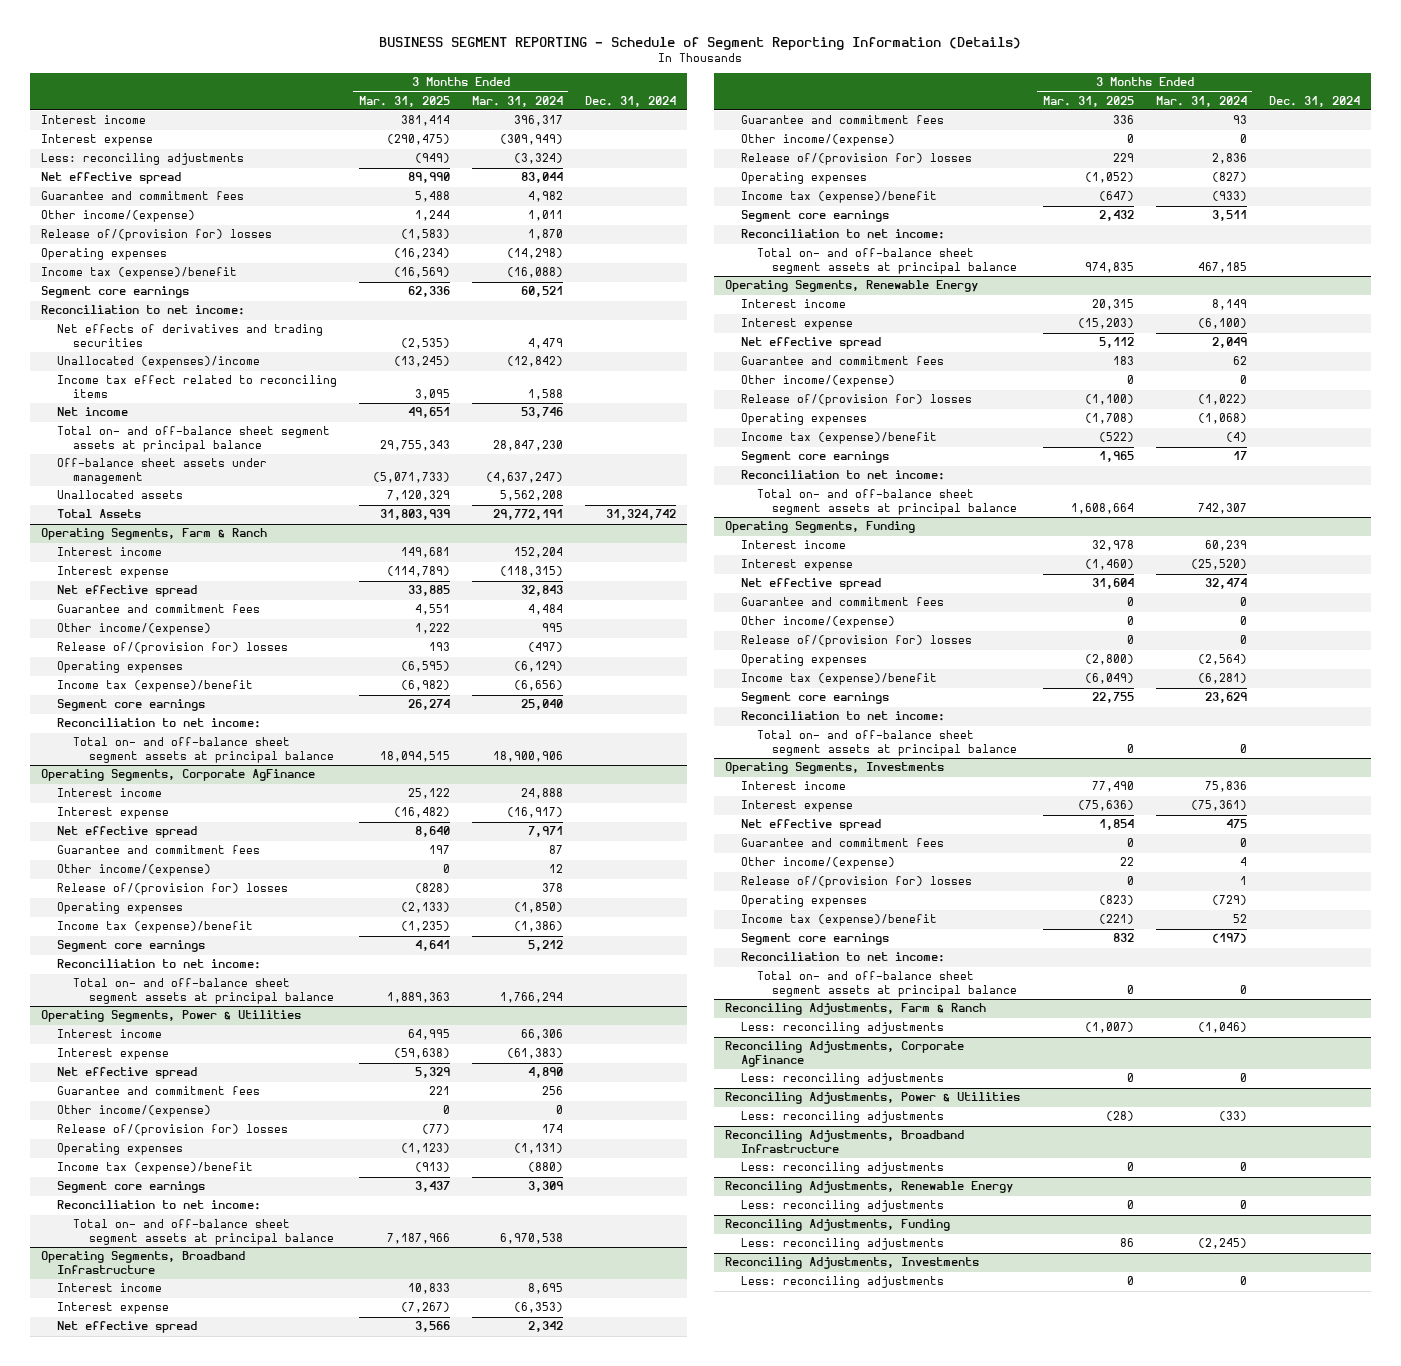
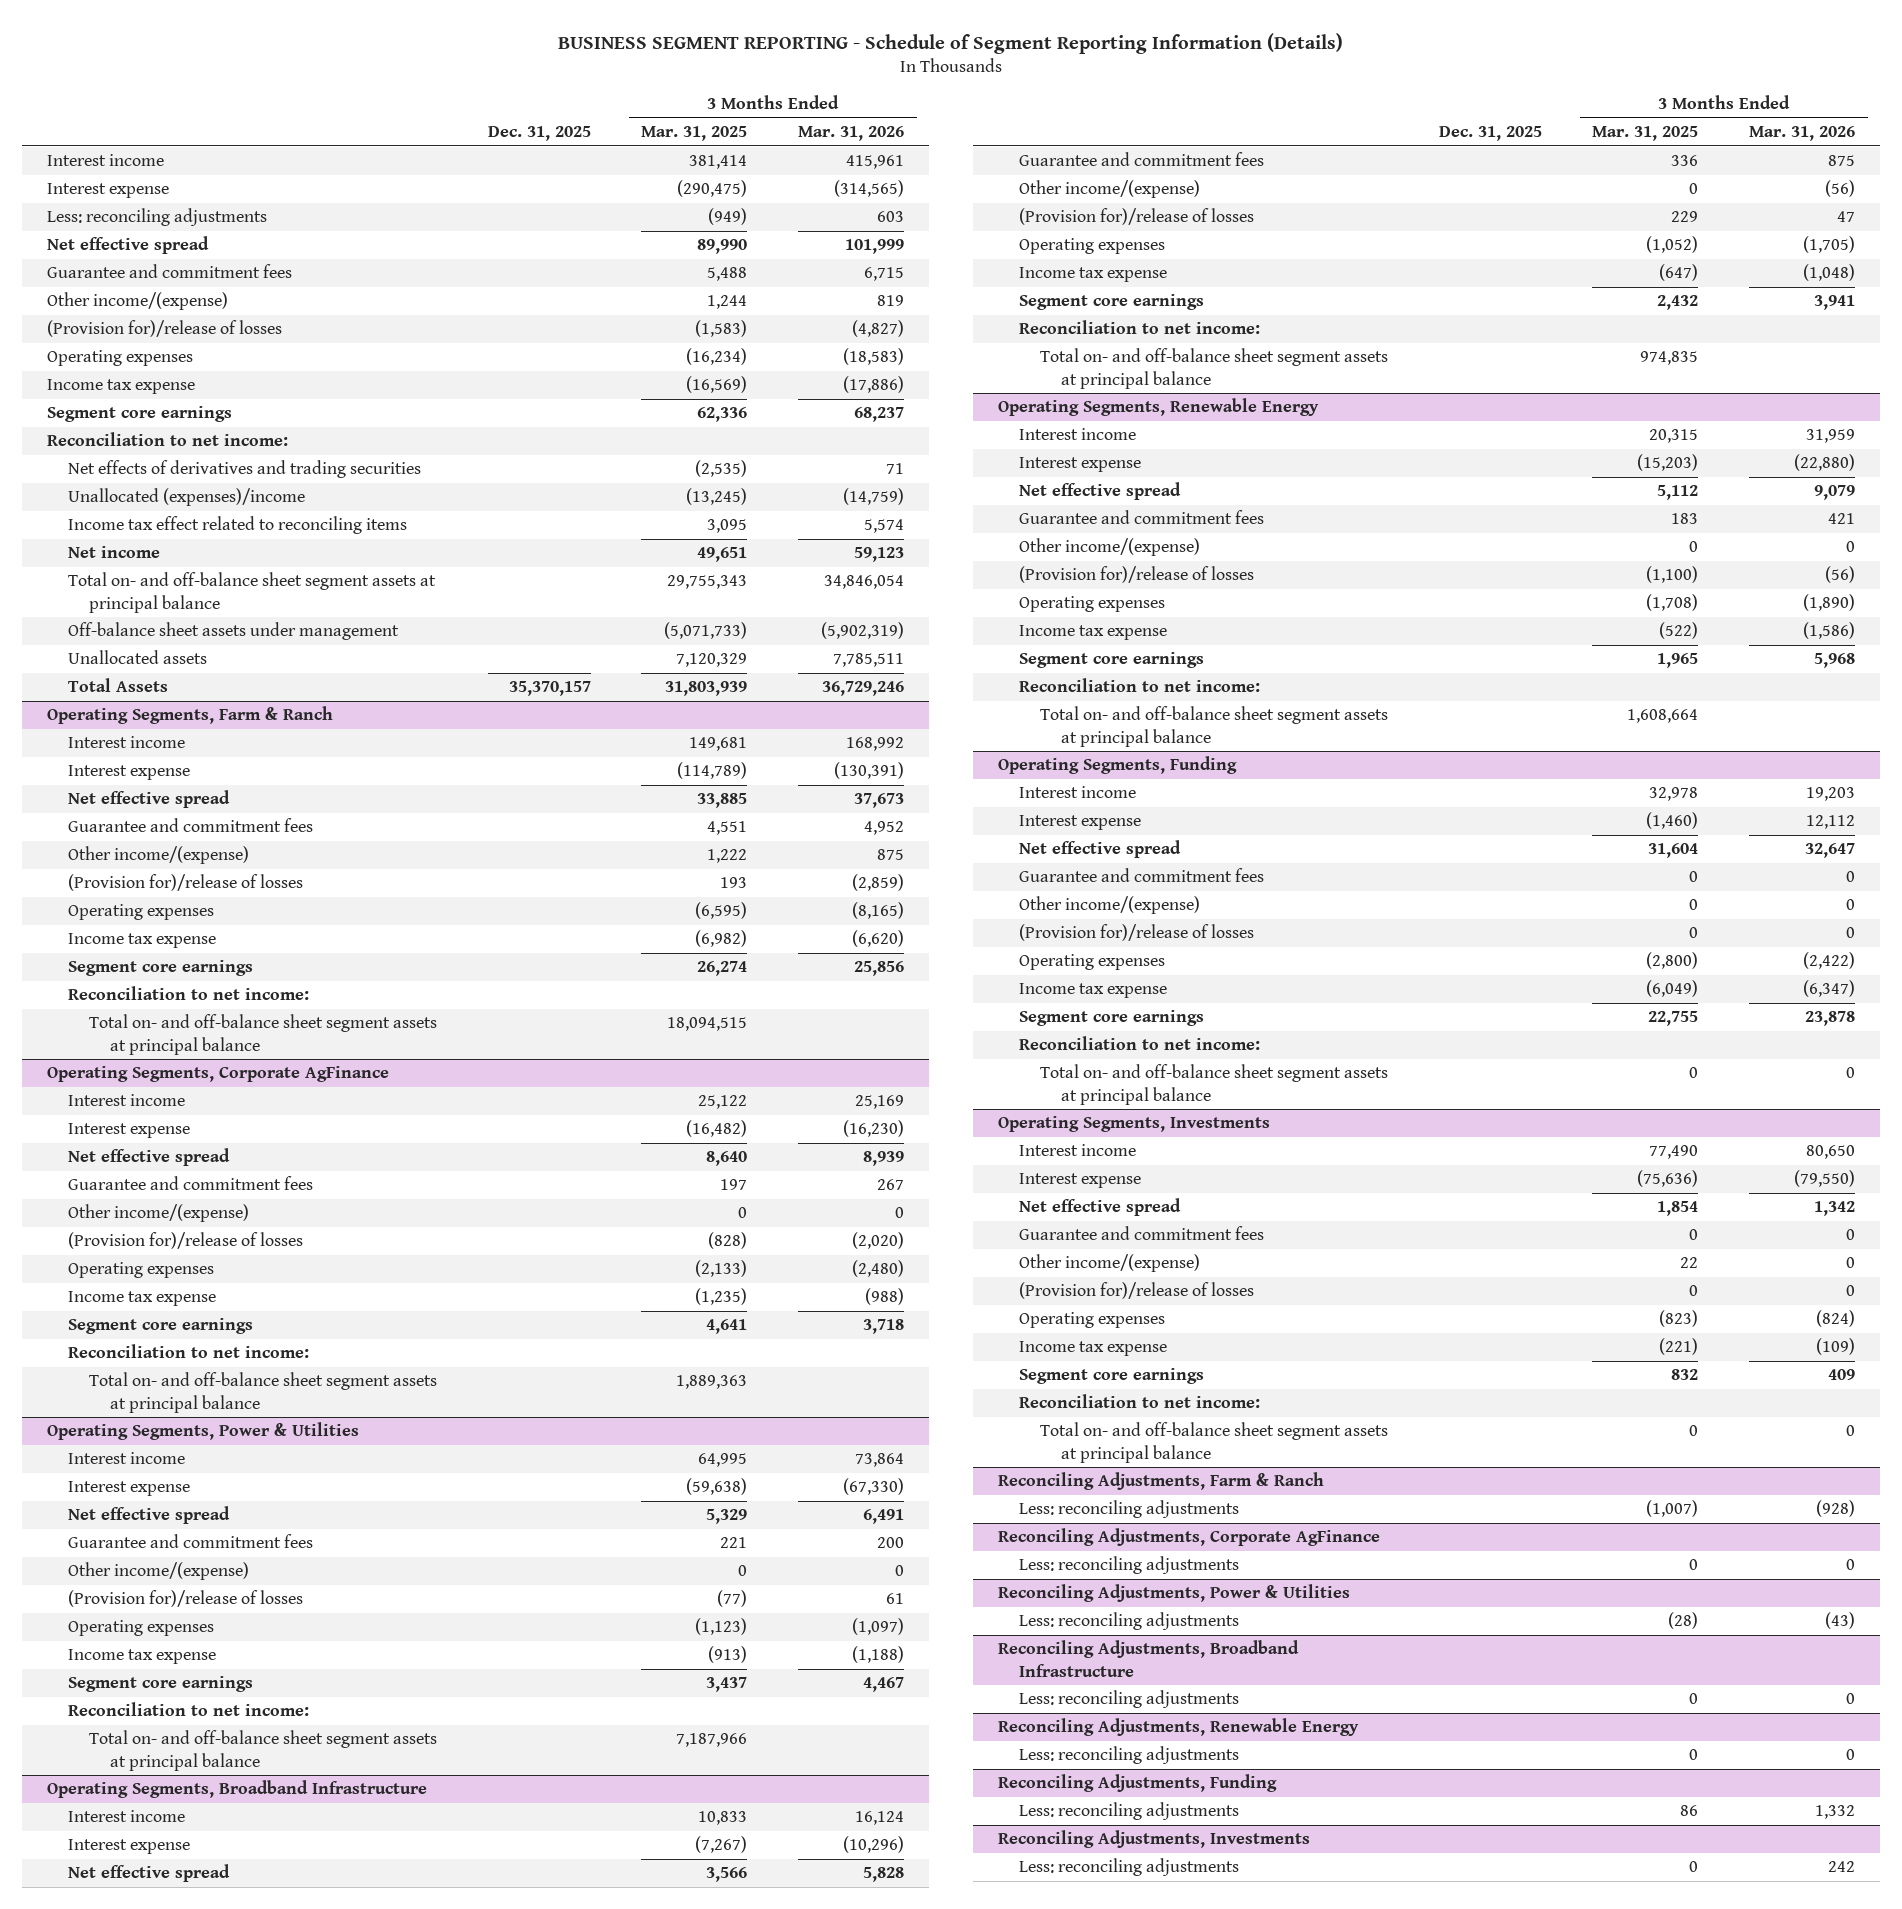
- | 3 Months Ended Mar. 31, 2025 | 3 Months Ended Mar. 31, 2024 | Dec. 31, 2024
+ | Dec. 31, 2025 | 3 Months Ended Mar. 31, 2025 | 3 Months Ended Mar. 31, 2026
- Release of/(provision for) losses | (1,583) | 1,870 |
+ (Provision for)/release of losses | | (1,583) | (4,827)
- Income tax (expense)/benefit | (16,569) | (16,088) |
+ Income tax expense | | (16,569) | (17,886)
@ Operating Segments, Farm & Ranch
- Release of/(provision for) losses | 193 | (497) |
+ (Provision for)/release of losses | | 193 | (2,859)
- Income tax (expense)/benefit | (6,982) | (6,656) |
+ Income tax expense | | (6,982) | (6,620)
@ Operating Segments, Corporate AgFinance
- Release of/(provision for) losses | (828) | 378 |
+ (Provision for)/release of losses | | (828) | (2,020)
- Income tax (expense)/benefit | (1,235) | (1,386) |
+ Income tax expense | | (1,235) | (988)
@ Operating Segments, Power & Utilities
- Release of/(provision for) losses | (77) | 174 |
+ (Provision for)/release of losses | | (77) | 61
- Income tax (expense)/benefit | (913) | (880) |
+ Income tax expense | | (913) | (1,188)
@ Operating Segments, Broadband Infrastructure
- Release of/(provision for) losses | 229 | 2,836 |
+ (Provision for)/release of losses | | 229 | 47
- Income tax (expense)/benefit | (647) | (933) |
+ Income tax expense | | (647) | (1,048)
@ Operating Segments, Renewable Energy
- Release of/(provision for) losses | (1,100) | (1,022) |
+ (Provision for)/release of losses | | (1,100) | (56)
- Income tax (expense)/benefit | (522) | (4) |
+ Income tax expense | | (522) | (1,586)
@ Operating Segments, Funding
- Release of/(provision for) losses | 0 | 0 |
+ (Provision for)/release of losses | | 0 | 0
- Income tax (expense)/benefit | (6,049) | (6,281) |
+ Income tax expense | | (6,049) | (6,347)
@ Operating Segments, Investments
- Release of/(provision for) losses | 0 | 1 |
+ (Provision for)/release of losses | | 0 | 0
- Income tax (expense)/benefit | (221) | 52 |
+ Income tax expense | | (221) | (109)

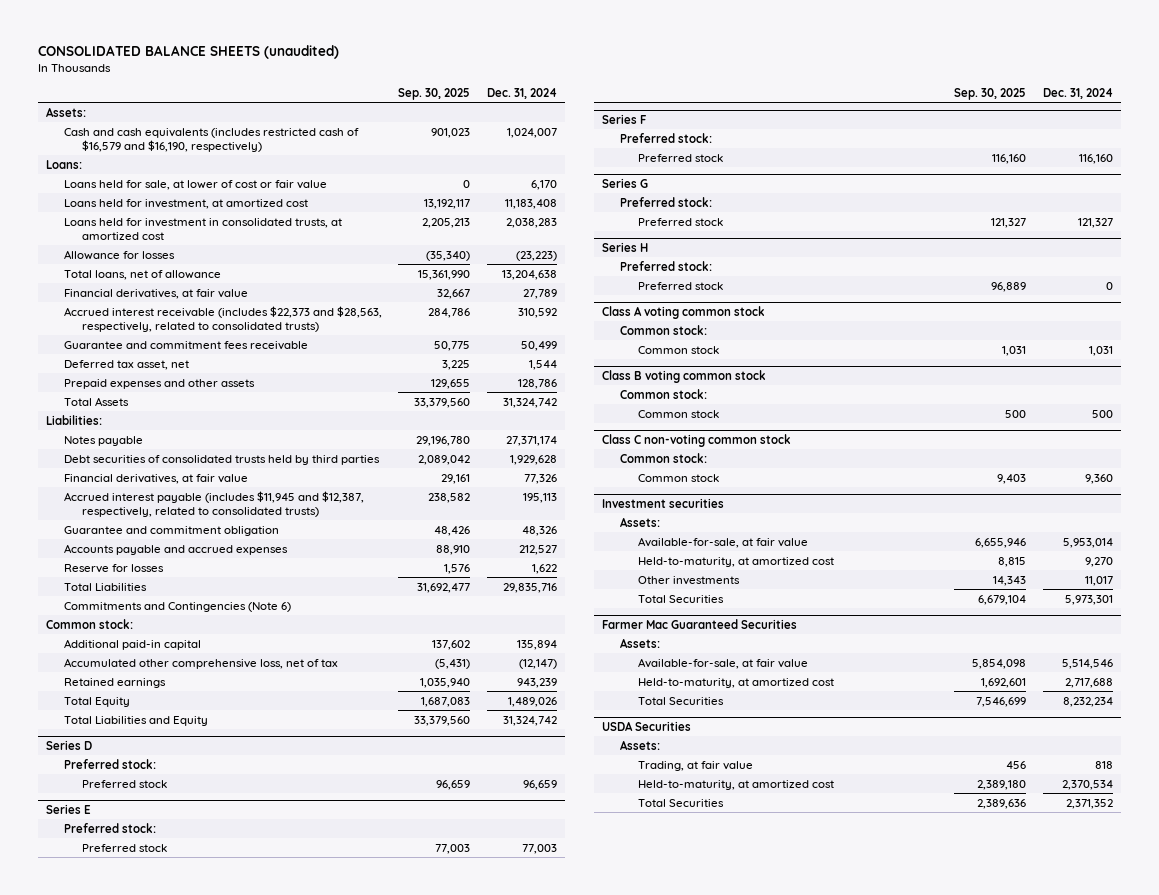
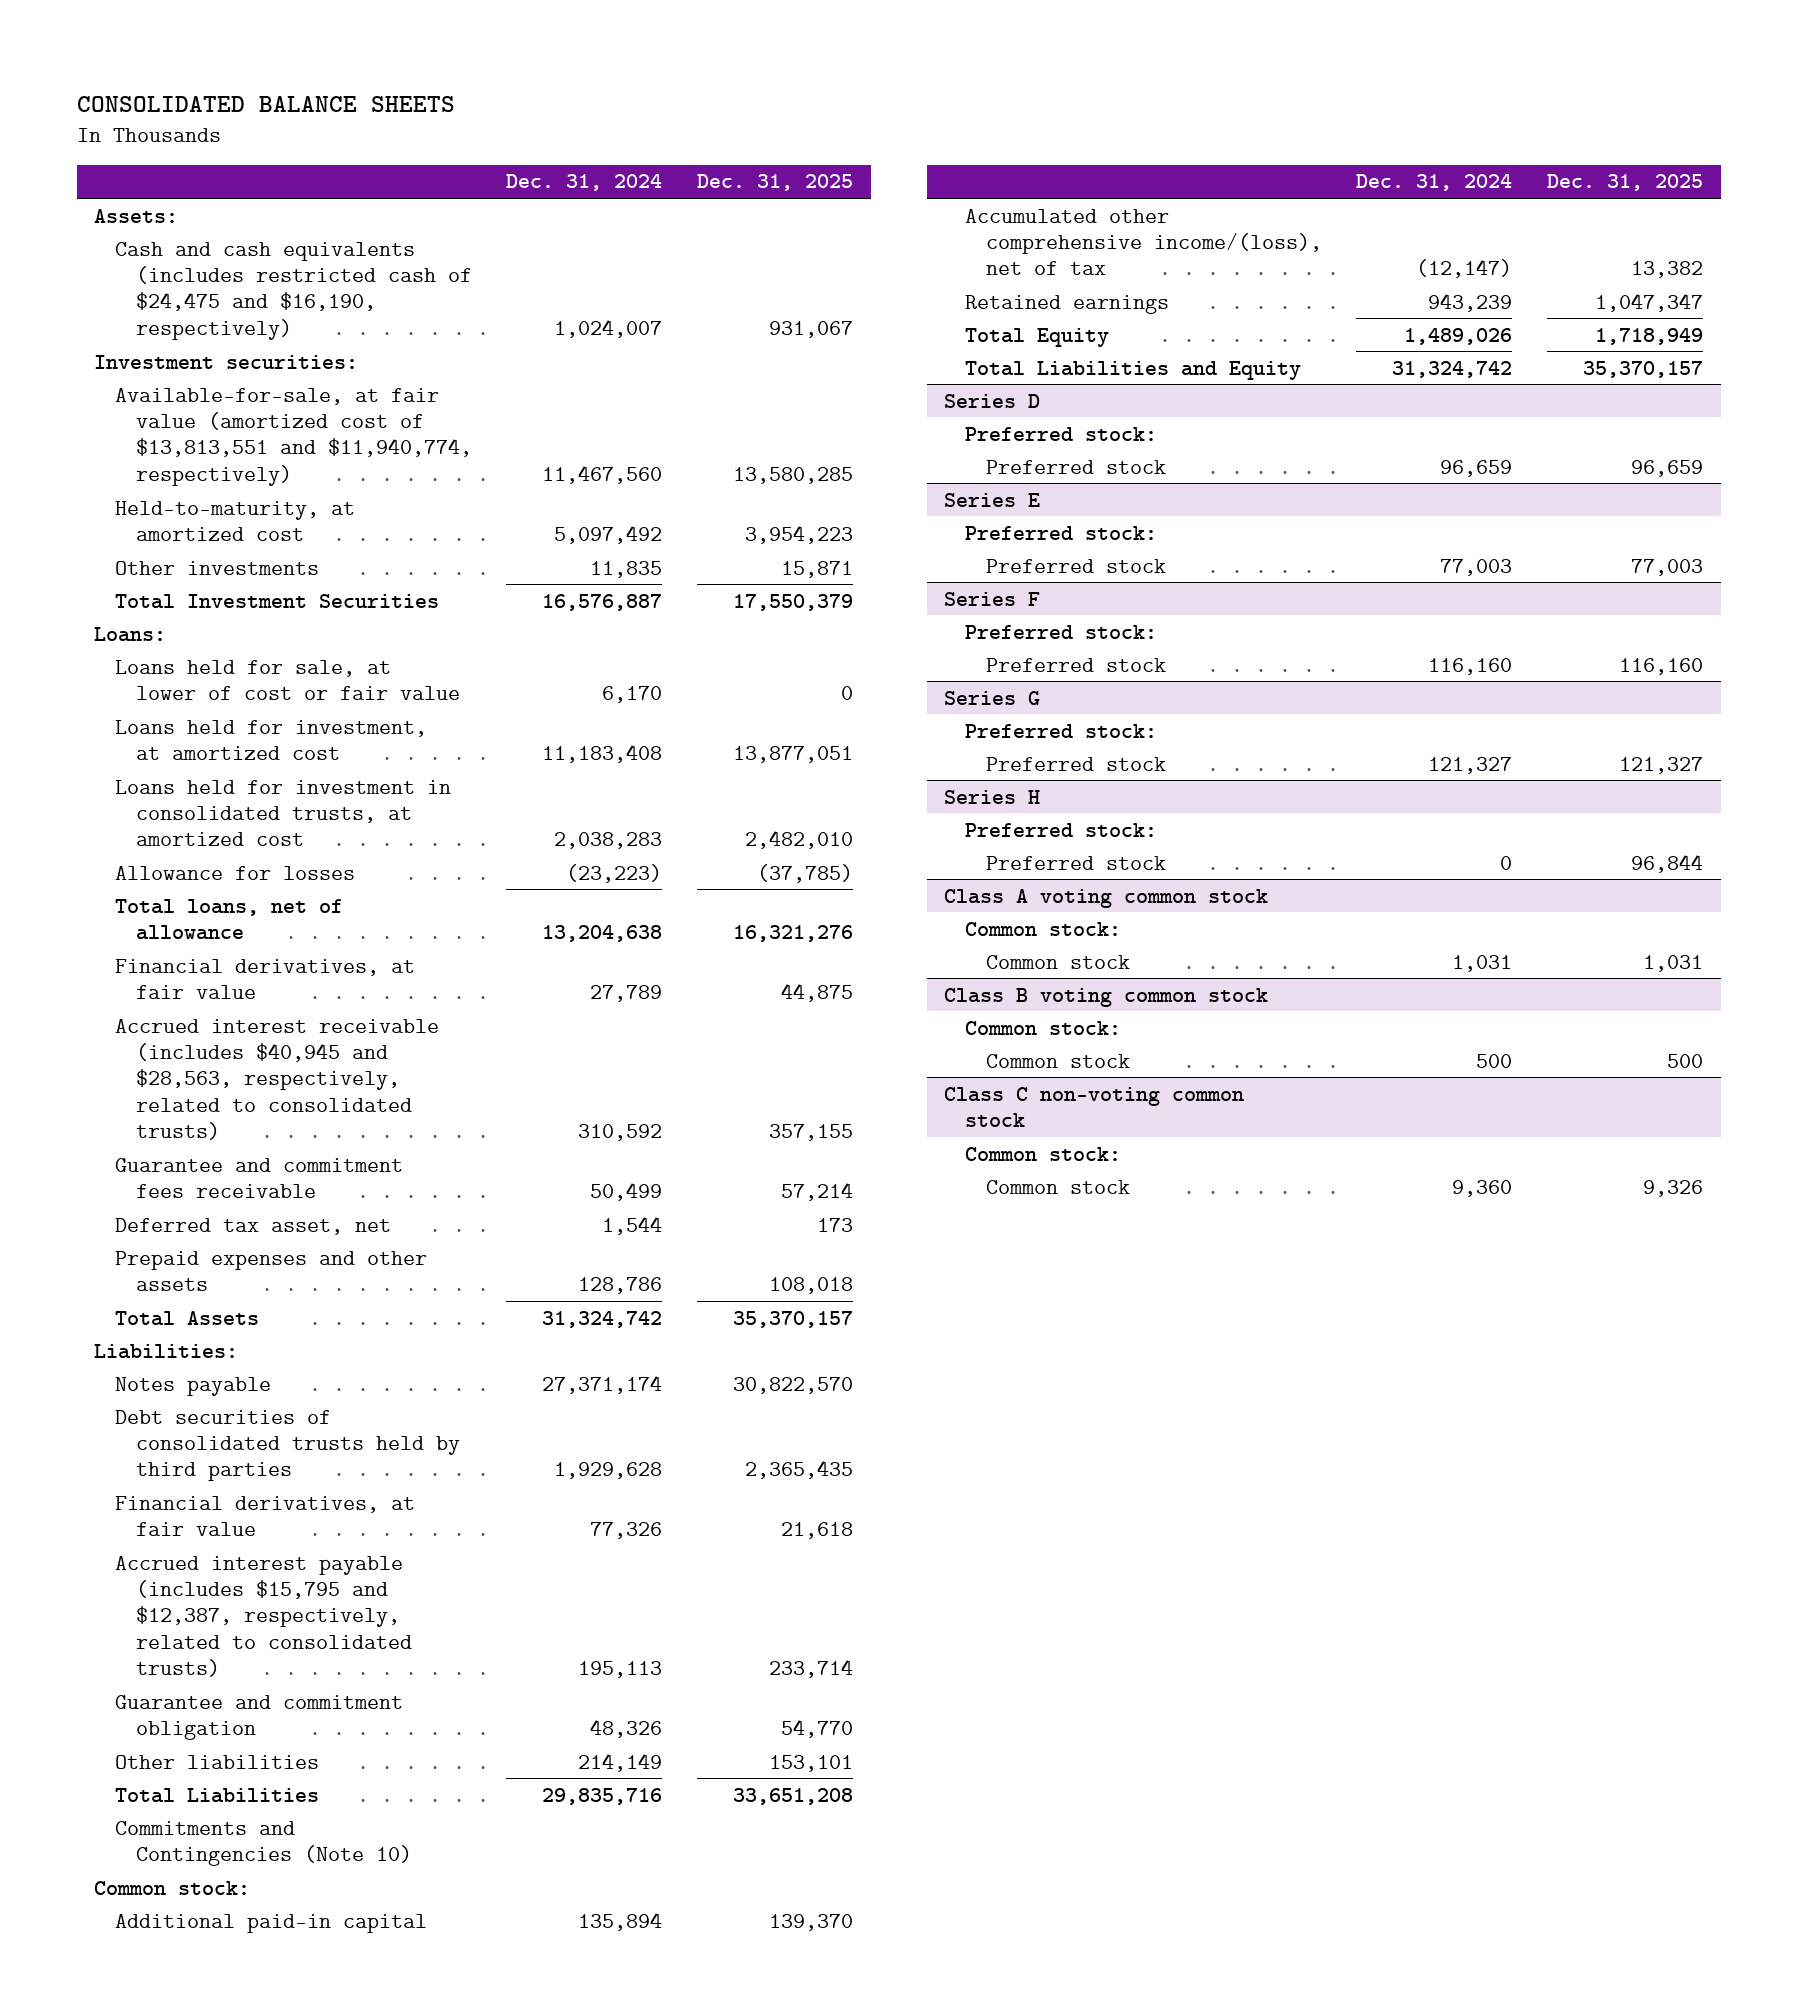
- CONSOLIDATED BALANCE SHEETS (unaudited)
+ CONSOLIDATED BALANCE SHEETS
- | Sep. 30, 2025 | Dec. 31, 2024
+ | Dec. 31, 2024 | Dec. 31, 2025
- Cash and cash equivalents (includes restricted cash of $16,579 and $16,190, respectively) | 901,023 | 1,024,007
+ Cash and cash equivalents (includes restricted cash of $24,475 and $16,190, respectively) | 1,024,007 | 931,067
+ Investment securities:
+ Available-for-sale, at fair value (amortized cost of $13,813,551 and $11,940,774, respectively) | 11,467,560 | 13,580,285
+ Held-to-maturity, at amortized cost | 5,097,492 | 3,954,223
+ Other investments | 11,835 | 15,871
+ Total Investment Securities | 16,576,887 | 17,550,379
- Accrued interest receivable (includes $22,373 and $28,563, respectively, related to consolidated trusts) | 284,786 | 310,592
+ Accrued interest receivable (includes $40,945 and $28,563, respectively, related to consolidated trusts) | 310,592 | 357,155
- Accrued interest payable (includes $11,945 and $12,387, respectively, related to consolidated trusts) | 238,582 | 195,113
+ Accrued interest payable (includes $15,795 and $12,387, respectively, related to consolidated trusts) | 195,113 | 233,714
- Accounts payable and accrued expenses | 88,910 | 212,527
- Reserve for losses | 1,576 | 1,622
+ Other liabilities | 214,149 | 153,101
- Commitments and Contingencies (Note 6)
+ Commitments and Contingencies (Note 10)
- Accumulated other comprehensive loss, net of tax | (5,431) | (12,147)
+ Accumulated other comprehensive income/(loss), net of tax | (12,147) | 13,382
- Investment securities
- Assets:
- Available-for-sale, at fair value | 6,655,946 | 5,953,014
- Held-to-maturity, at amortized cost | 8,815 | 9,270
- Other investments | 14,343 | 11,017
- Total Securities | 6,679,104 | 5,973,301
- Farmer Mac Guaranteed Securities
- Assets:
- Available-for-sale, at fair value | 5,854,098 | 5,514,546
- Held-to-maturity, at amortized cost | 1,692,601 | 2,717,688
- Total Securities | 7,546,699 | 8,232,234
- USDA Securities
- Assets:
- Trading, at fair value | 456 | 818
- Held-to-maturity, at amortized cost | 2,389,180 | 2,370,534
- Total Securities | 2,389,636 | 2,371,352

